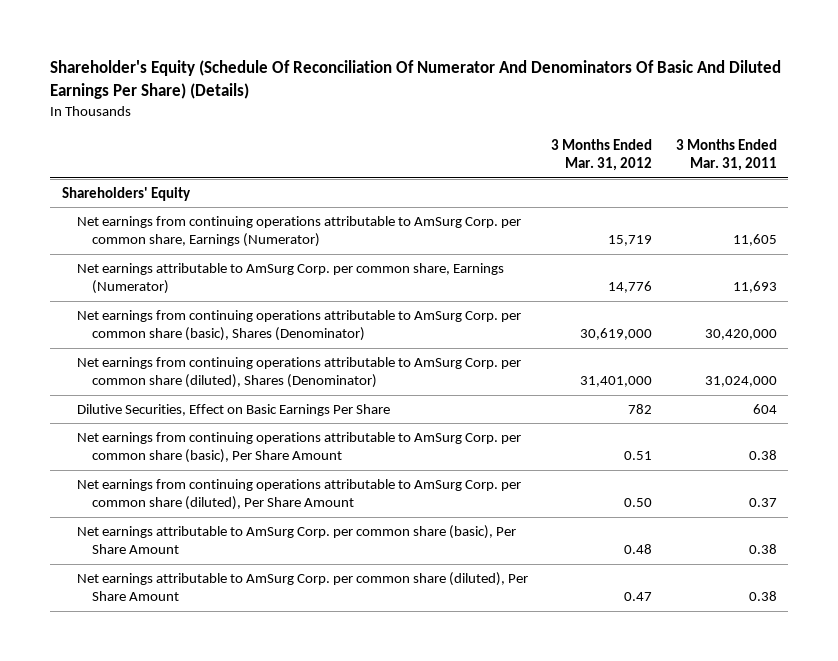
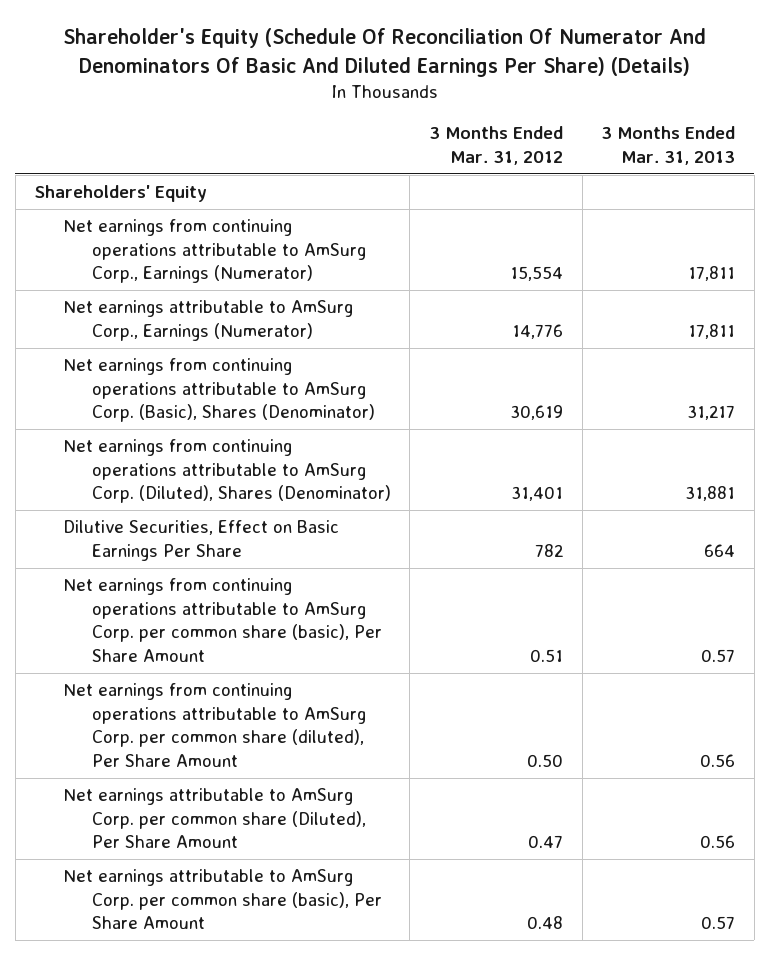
- | 3 Months Ended Mar. 31, 2012 | 3 Months Ended Mar. 31, 2011
+ | 3 Months Ended Mar. 31, 2012 | 3 Months Ended Mar. 31, 2013
- Net earnings from continuing operations attributable to AmSurg Corp. per common share, Earnings (Numerator) | 15,719 | 11,605
- Net earnings attributable to AmSurg Corp. per common share, Earnings (Numerator) | 14,776 | 11,693
- Net earnings from continuing operations attributable to AmSurg Corp. per common share (basic), Shares (Denominator) | 30,619,000 | 30,420,000
- Net earnings from continuing operations attributable to AmSurg Corp. per common share (diluted), Shares (Denominator) | 31,401,000 | 31,024,000
+ Net earnings from continuing operations attributable to AmSurg Corp., Earnings (Numerator) | 15,554 | 17,811
+ Net earnings attributable to AmSurg Corp., Earnings (Numerator) | 14,776 | 17,811
+ Net earnings from continuing operations attributable to AmSurg Corp. (Basic), Shares (Denominator) | 30,619 | 31,217
+ Net earnings from continuing operations attributable to AmSurg Corp. (Diluted), Shares (Denominator) | 31,401 | 31,881
+ Net earnings attributable to AmSurg Corp. per common share (Diluted), Per Share Amount | 0.47 | 0.56
- Net earnings attributable to AmSurg Corp. per common share (diluted), Per Share Amount | 0.47 | 0.38

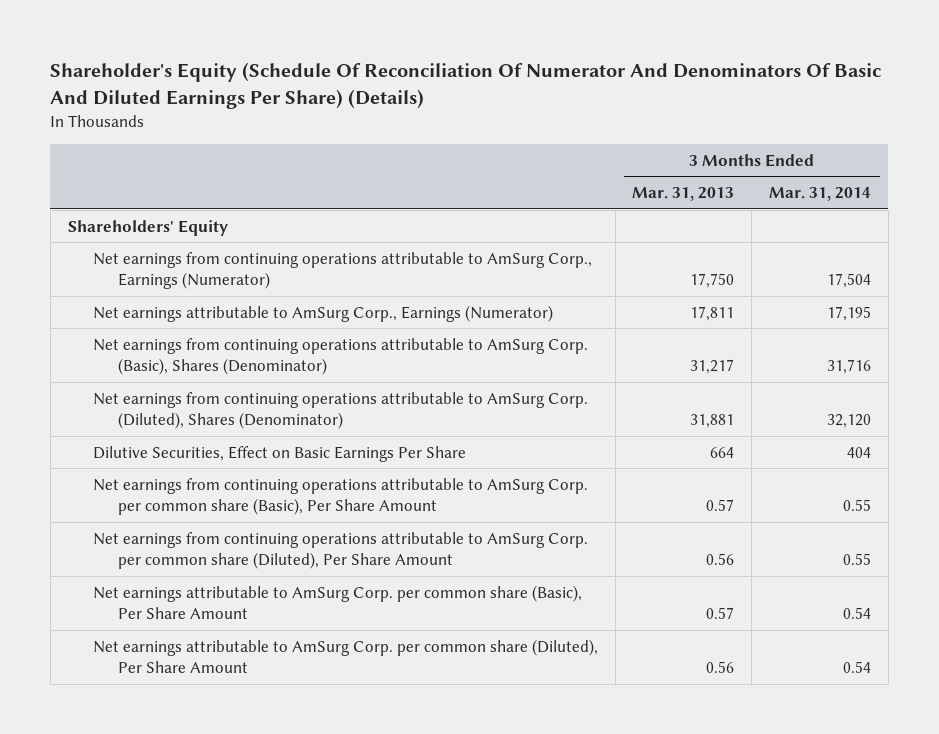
- | 3 Months Ended Mar. 31, 2012 | 3 Months Ended Mar. 31, 2013
+ | 3 Months Ended Mar. 31, 2013 | 3 Months Ended Mar. 31, 2014
- Net earnings from continuing operations attributable to AmSurg Corp., Earnings (Numerator) | 15,554 | 17,811
+ Net earnings from continuing operations attributable to AmSurg Corp., Earnings (Numerator) | 17,750 | 17,504
- Net earnings from continuing operations attributable to AmSurg Corp. per common share (basic), Per Share Amount | 0.51 | 0.57
- Net earnings from continuing operations attributable to AmSurg Corp. per common share (diluted), Per Share Amount | 0.50 | 0.56
+ Net earnings from continuing operations attributable to AmSurg Corp. per common share (Basic), Per Share Amount | 0.57 | 0.55
+ Net earnings from continuing operations attributable to AmSurg Corp. per common share (Diluted), Per Share Amount | 0.56 | 0.55
+ Net earnings attributable to AmSurg Corp. per common share (Basic), Per Share Amount | 0.57 | 0.54
- Net earnings attributable to AmSurg Corp. per common share (basic), Per Share Amount | 0.48 | 0.57

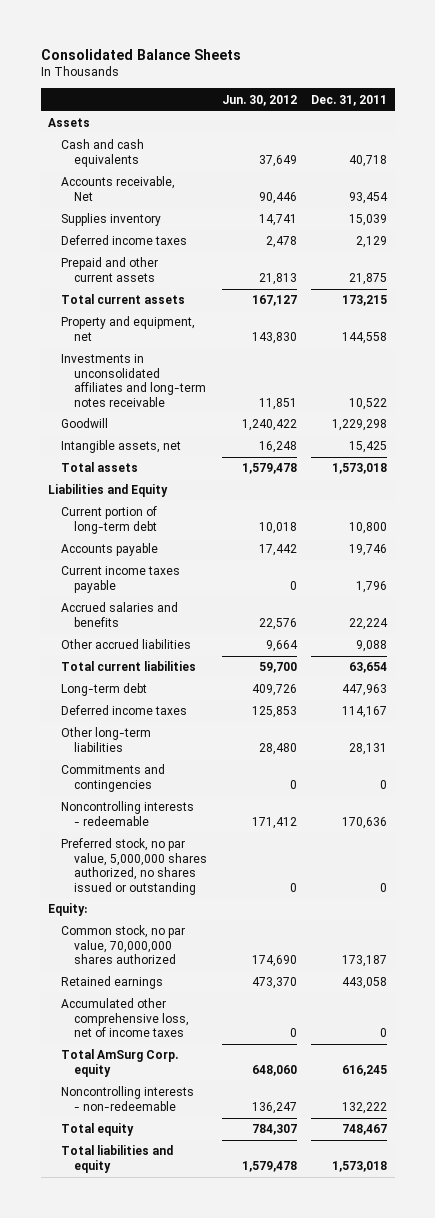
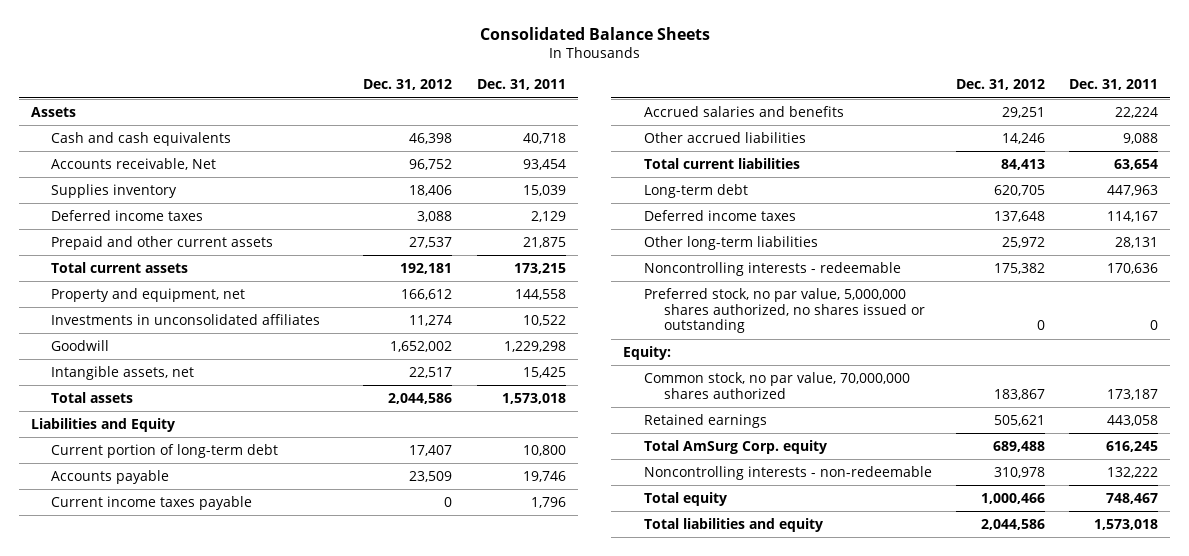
- | Jun. 30, 2012 | Dec. 31, 2011
+ | Dec. 31, 2012 | Dec. 31, 2011
- Investments in unconsolidated affiliates and long-term notes receivable | 11,851 | 10,522
+ Investments in unconsolidated affiliates | 11,274 | 10,522
- Commitments and contingencies | 0 | 0
- Accumulated other comprehensive loss, net of income taxes | 0 | 0

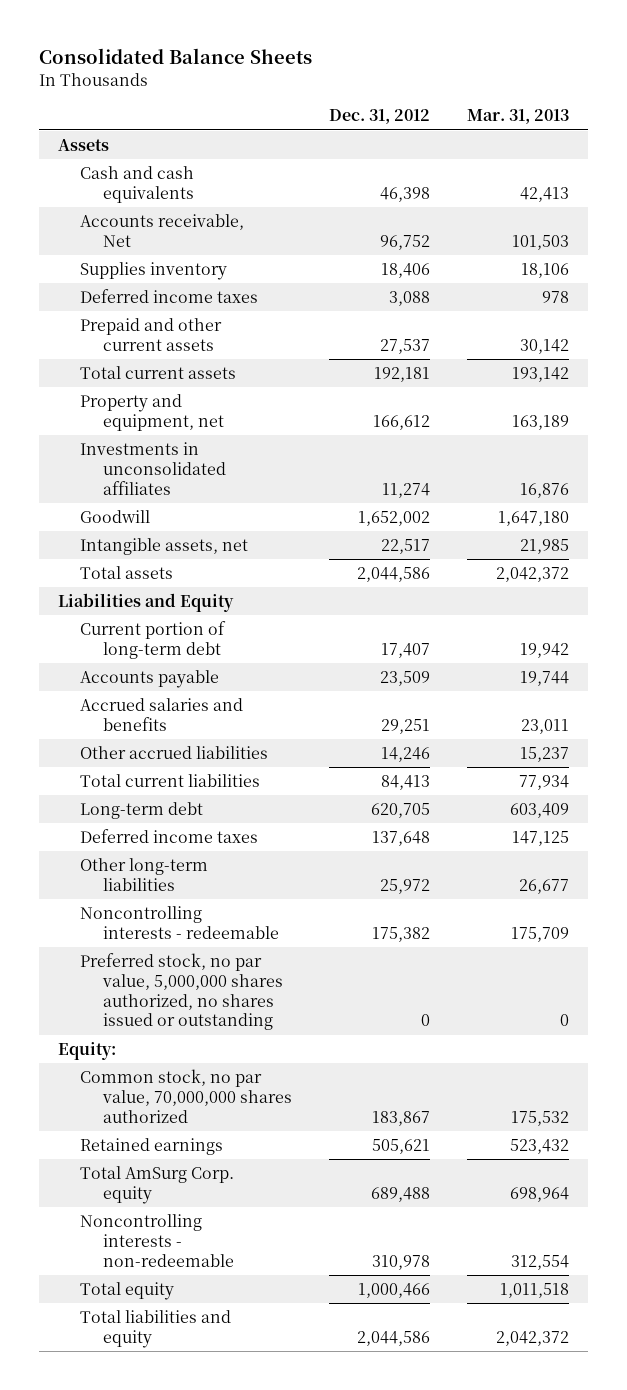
- | Dec. 31, 2012 | Dec. 31, 2011
+ | Dec. 31, 2012 | Mar. 31, 2013
- Current income taxes payable | 0 | 1,796

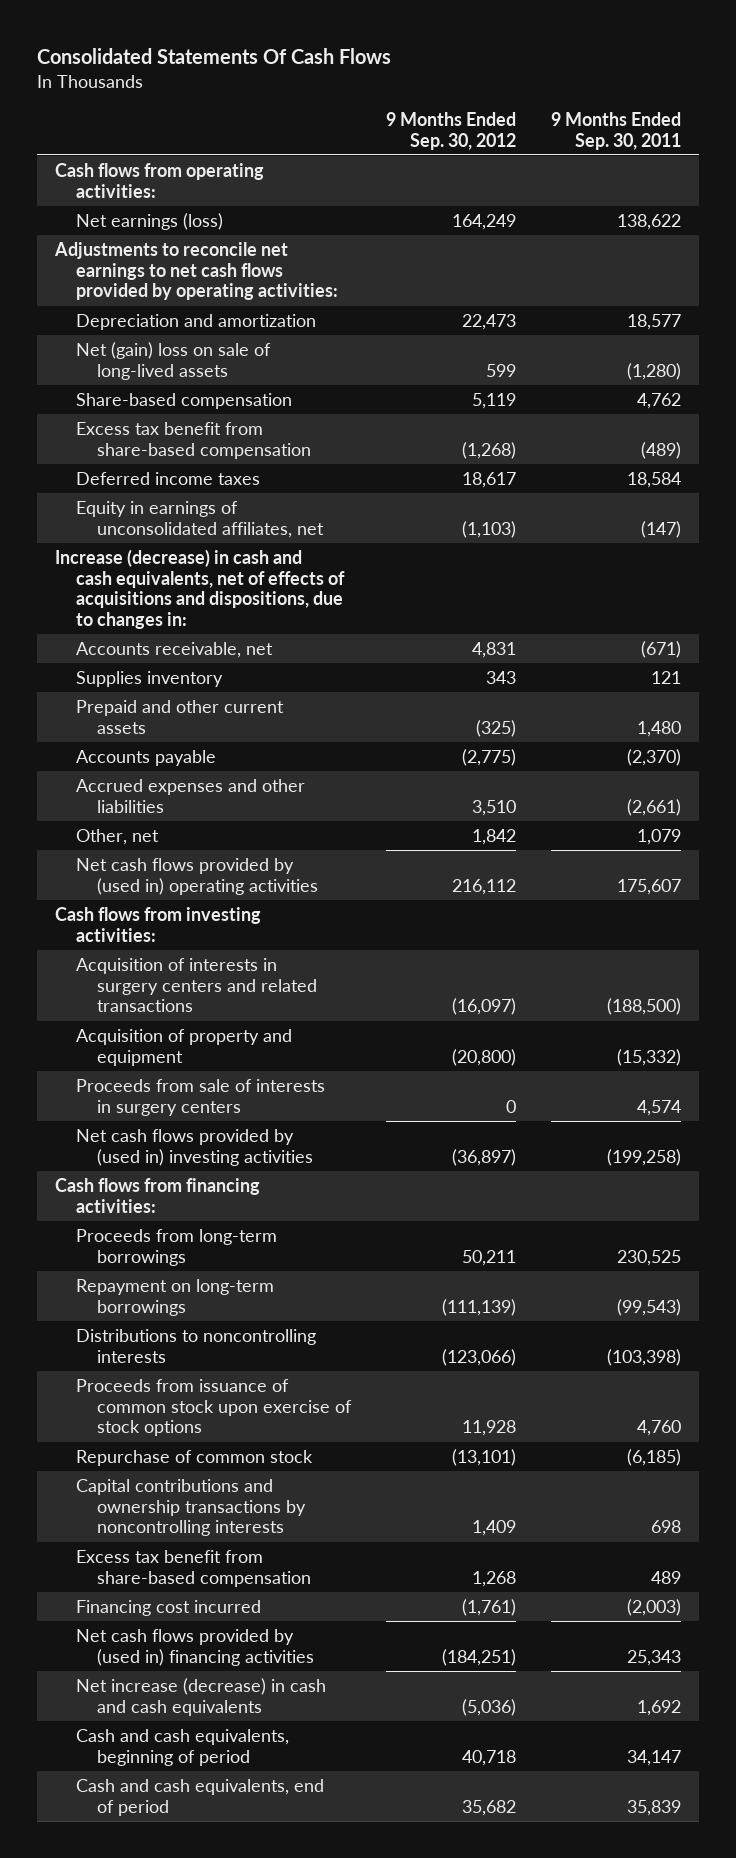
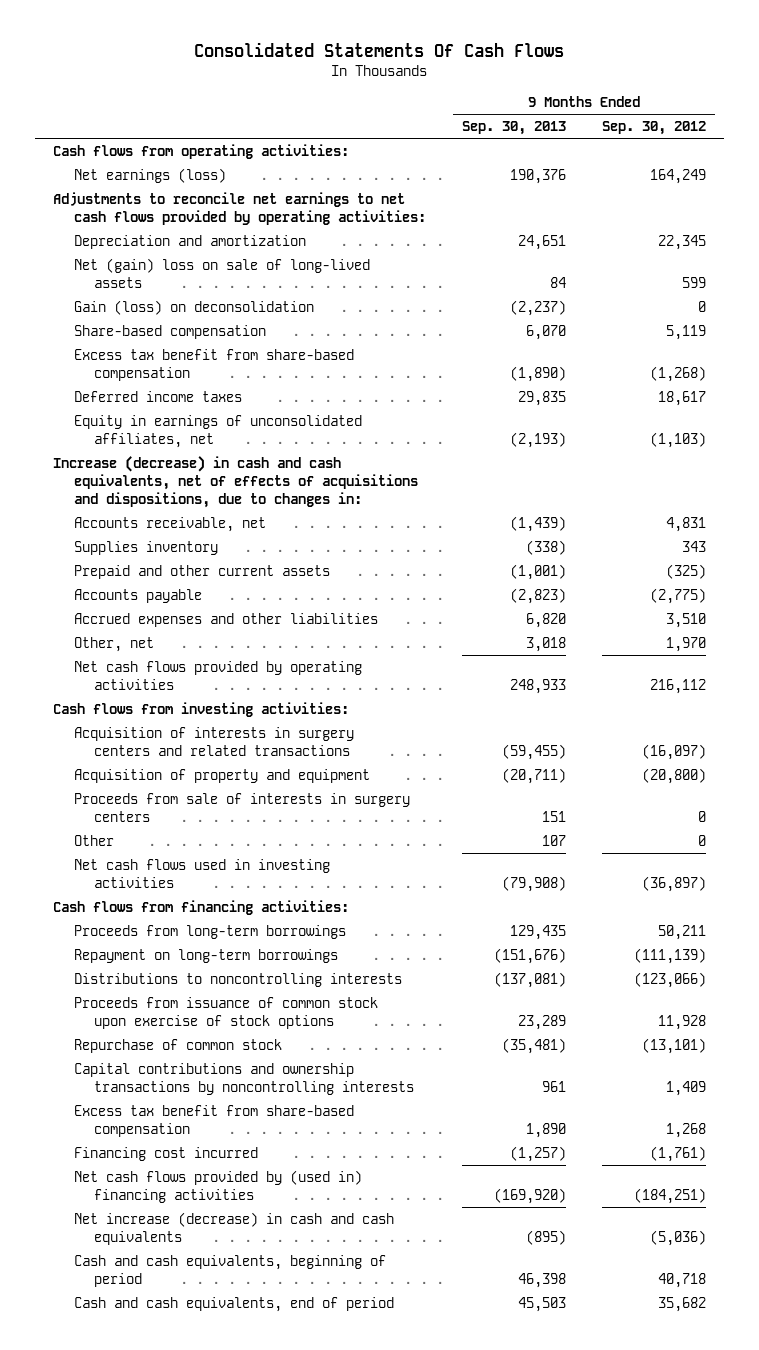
- | 9 Months Ended Sep. 30, 2012 | 9 Months Ended Sep. 30, 2011
+ | 9 Months Ended Sep. 30, 2013 | 9 Months Ended Sep. 30, 2012
- Depreciation and amortization | 22,473 | 18,577
+ Depreciation and amortization | 24,651 | 22,345
+ Gain (loss) on deconsolidation | (2,237) | 0
- Other, net | 1,842 | 1,079
- Net cash flows provided by (used in) operating activities | 216,112 | 175,607
+ Other, net | 3,018 | 1,970
+ Net cash flows provided by operating activities | 248,933 | 216,112
- Net cash flows provided by (used in) investing activities | (36,897) | (199,258)
+ Other | 107 | 0
+ Net cash flows used in investing activities | (79,908) | (36,897)

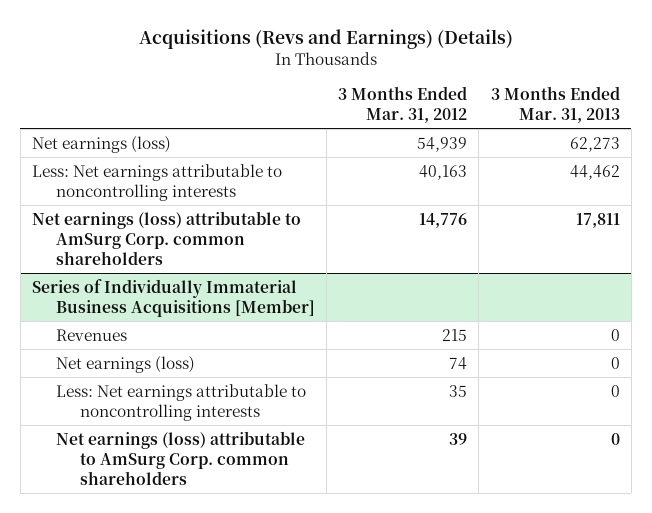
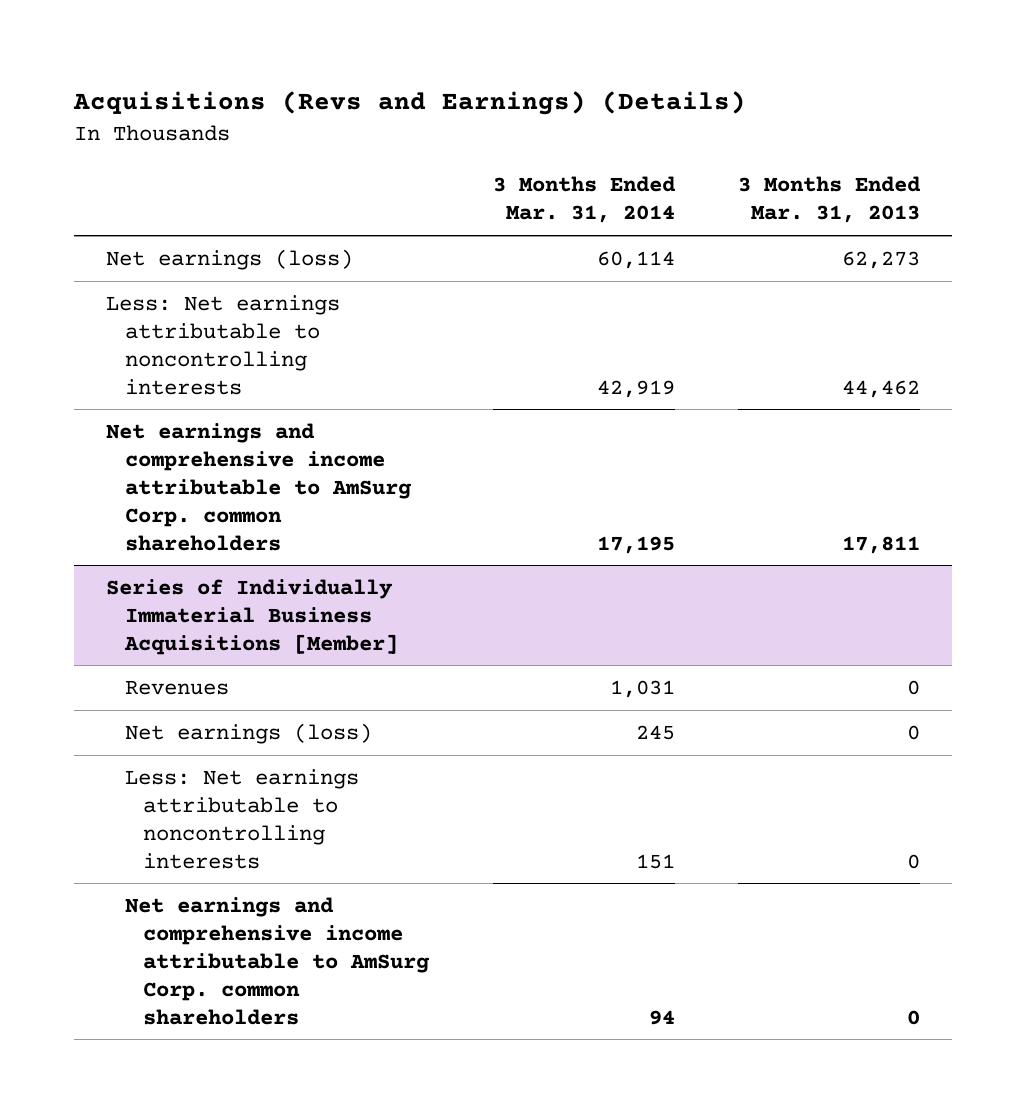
- | 3 Months Ended Mar. 31, 2012 | 3 Months Ended Mar. 31, 2013
+ | 3 Months Ended Mar. 31, 2014 | 3 Months Ended Mar. 31, 2013
- Net earnings (loss) attributable to AmSurg Corp. common shareholders | 14,776 | 17,811
+ Net earnings and comprehensive income attributable to AmSurg Corp. common shareholders | 17,195 | 17,811
@ Series of Individually Immaterial Business Acquisitions [Member]
- Net earnings (loss) attributable to AmSurg Corp. common shareholders | 39 | 0
+ Net earnings and comprehensive income attributable to AmSurg Corp. common shareholders | 94 | 0

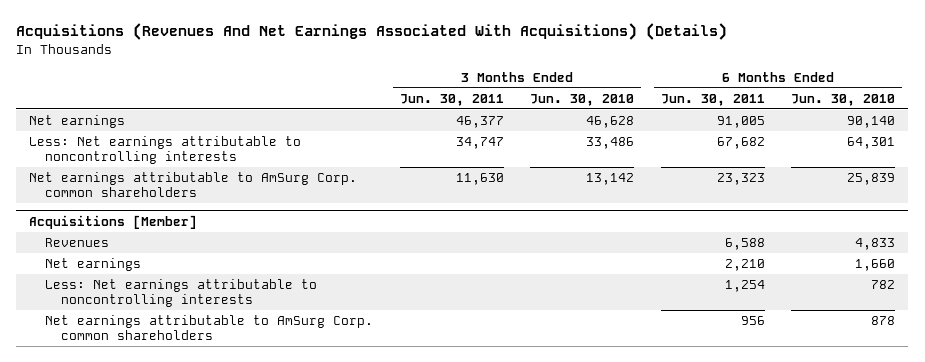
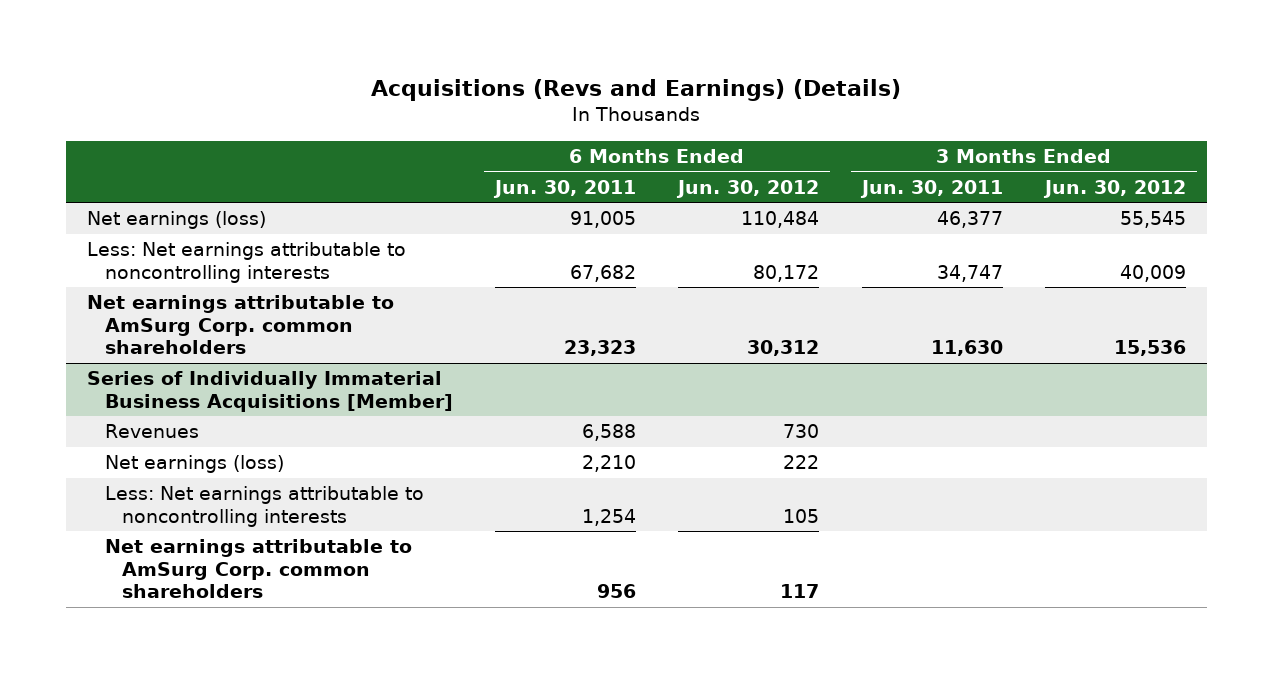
- Acquisitions (Revenues And Net Earnings Associated With Acquisitions) (Details)
+ Acquisitions (Revs and Earnings) (Details)
- | 3 Months Ended Jun. 30, 2011 | 3 Months Ended Jun. 30, 2010 | 6 Months Ended Jun. 30, 2011 | 6 Months Ended Jun. 30, 2010
+ | 6 Months Ended Jun. 30, 2011 | 6 Months Ended Jun. 30, 2012 | 3 Months Ended Jun. 30, 2011 | 3 Months Ended Jun. 30, 2012
- Net earnings | 46,377 | 46,628 | 91,005 | 90,140
+ Net earnings (loss) | 91,005 | 110,484 | 46,377 | 55,545
- Acquisitions [Member]
+ Series of Individually Immaterial Business Acquisitions [Member]
- Net earnings | | | 2,210 | 1,660
+ Net earnings (loss) | 2,210 | 222 | |

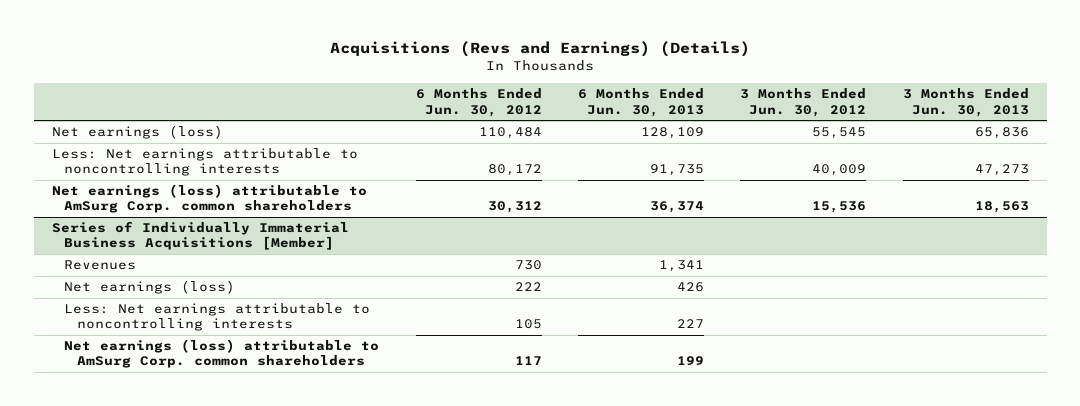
- | 6 Months Ended Jun. 30, 2011 | 6 Months Ended Jun. 30, 2012 | 3 Months Ended Jun. 30, 2011 | 3 Months Ended Jun. 30, 2012
+ | 6 Months Ended Jun. 30, 2012 | 6 Months Ended Jun. 30, 2013 | 3 Months Ended Jun. 30, 2012 | 3 Months Ended Jun. 30, 2013
- Net earnings attributable to AmSurg Corp. common shareholders | 23,323 | 30,312 | 11,630 | 15,536
+ Net earnings (loss) attributable to AmSurg Corp. common shareholders | 30,312 | 36,374 | 15,536 | 18,563
@ Series of Individually Immaterial Business Acquisitions [Member]
- Net earnings attributable to AmSurg Corp. common shareholders | 956 | 117 | |
+ Net earnings (loss) attributable to AmSurg Corp. common shareholders | 117 | 199 | |

